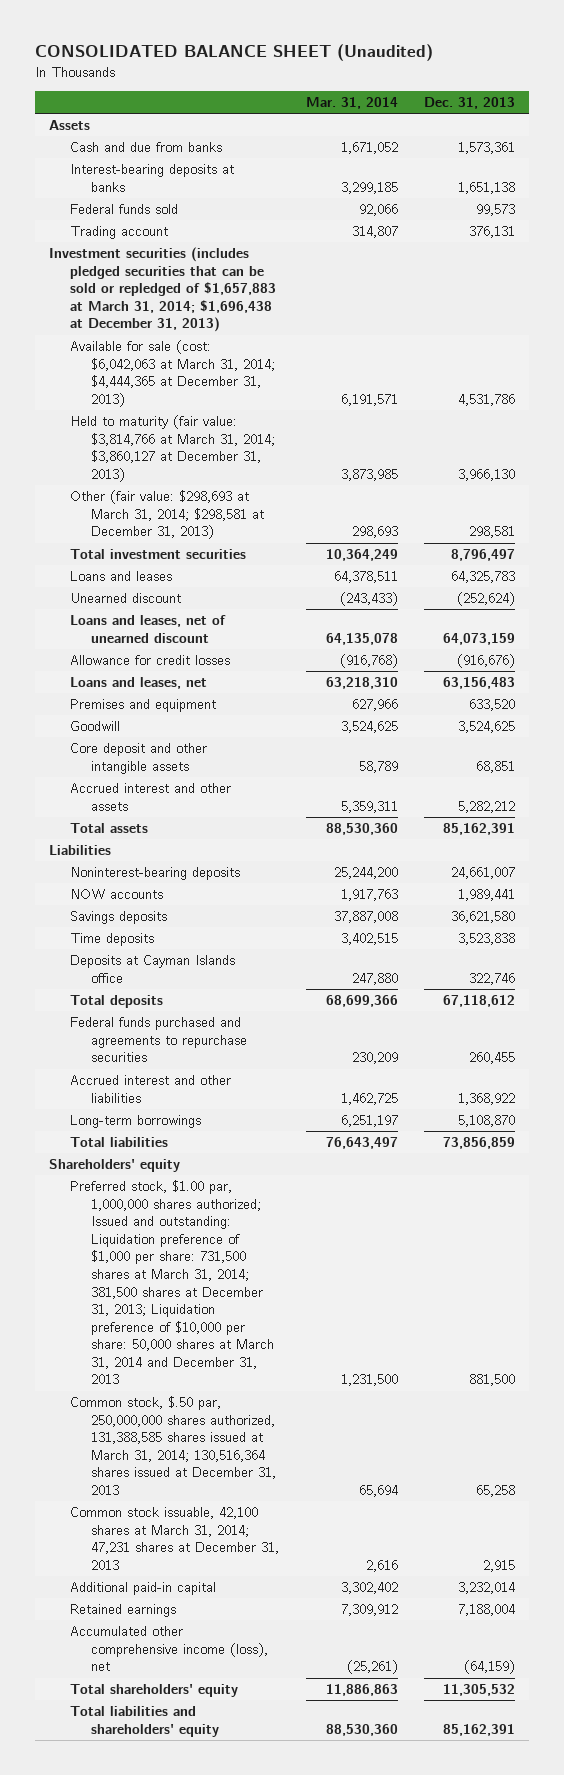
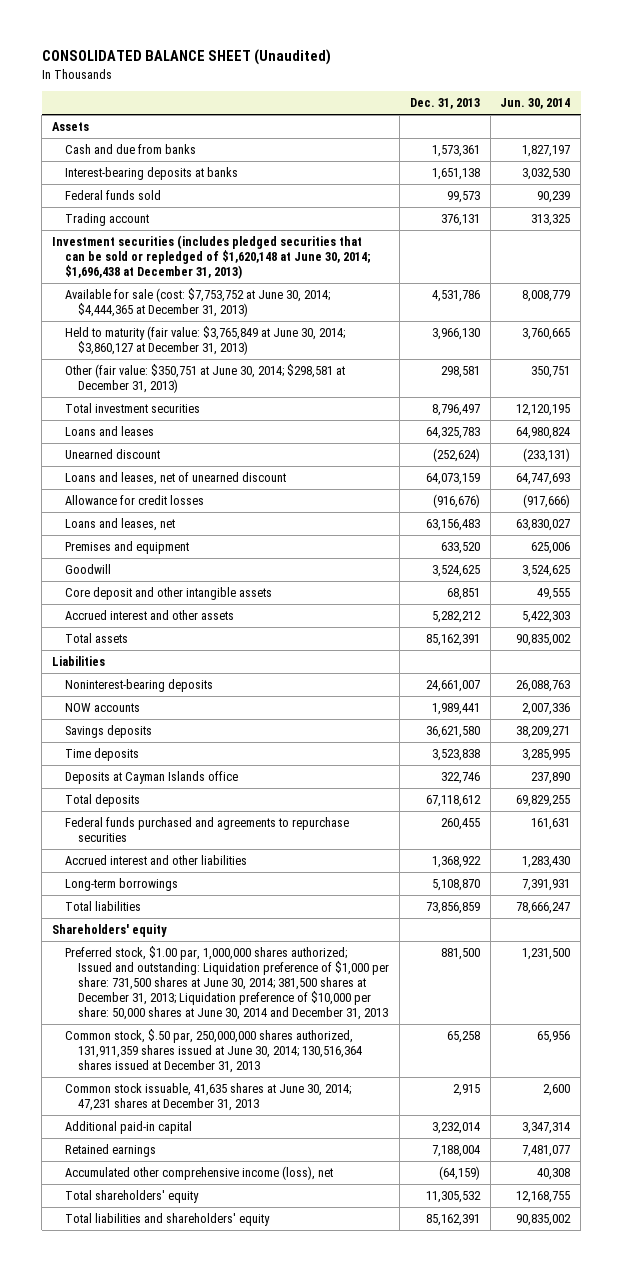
- | Mar. 31, 2014 | Dec. 31, 2013
+ | Dec. 31, 2013 | Jun. 30, 2014
- Investment securities (includes pledged securities that can be sold or repledged of $1,657,883 at March 31, 2014; $1,696,438 at December 31, 2013)
- Available for sale (cost: $6,042,063 at March 31, 2014; $4,444,365 at December 31, 2013) | 6,191,571 | 4,531,786
- Held to maturity (fair value: $3,814,766 at March 31, 2014; $3,860,127 at December 31, 2013) | 3,873,985 | 3,966,130
- Other (fair value: $298,693 at March 31, 2014; $298,581 at December 31, 2013) | 298,693 | 298,581
+ Investment securities (includes pledged securities that can be sold or repledged of $1,620,148 at June 30, 2014; $1,696,438 at December 31, 2013)
+ Available for sale (cost: $7,753,752 at June 30, 2014; $4,444,365 at December 31, 2013) | 4,531,786 | 8,008,779
+ Held to maturity (fair value: $3,765,849 at June 30, 2014; $3,860,127 at December 31, 2013) | 3,966,130 | 3,760,665
+ Other (fair value: $350,751 at June 30, 2014; $298,581 at December 31, 2013) | 298,581 | 350,751
- Preferred stock, $1.00 par, 1,000,000 shares authorized; Issued and outstanding: Liquidation preference of $1,000 per share: 731,500 shares at March 31, 2014; 381,500 shares at December 31, 2013; Liquidation preference of $10,000 per share: 50,000 shares at March 31, 2014 and December 31, 2013 | 1,231,500 | 881,500
- Common stock, $.50 par, 250,000,000 shares authorized, 131,388,585 shares issued at March 31, 2014; 130,516,364 shares issued at December 31, 2013 | 65,694 | 65,258
- Common stock issuable, 42,100 shares at March 31, 2014; 47,231 shares at December 31, 2013 | 2,616 | 2,915
+ Preferred stock, $1.00 par, 1,000,000 shares authorized; Issued and outstanding: Liquidation preference of $1,000 per share: 731,500 shares at June 30, 2014; 381,500 shares at December 31, 2013; Liquidation preference of $10,000 per share: 50,000 shares at June 30, 2014 and December 31, 2013 | 881,500 | 1,231,500
+ Common stock, $.50 par, 250,000,000 shares authorized, 131,911,359 shares issued at June 30, 2014; 130,516,364 shares issued at December 31, 2013 | 65,258 | 65,956
+ Common stock issuable, 41,635 shares at June 30, 2014; 47,231 shares at December 31, 2013 | 2,915 | 2,600

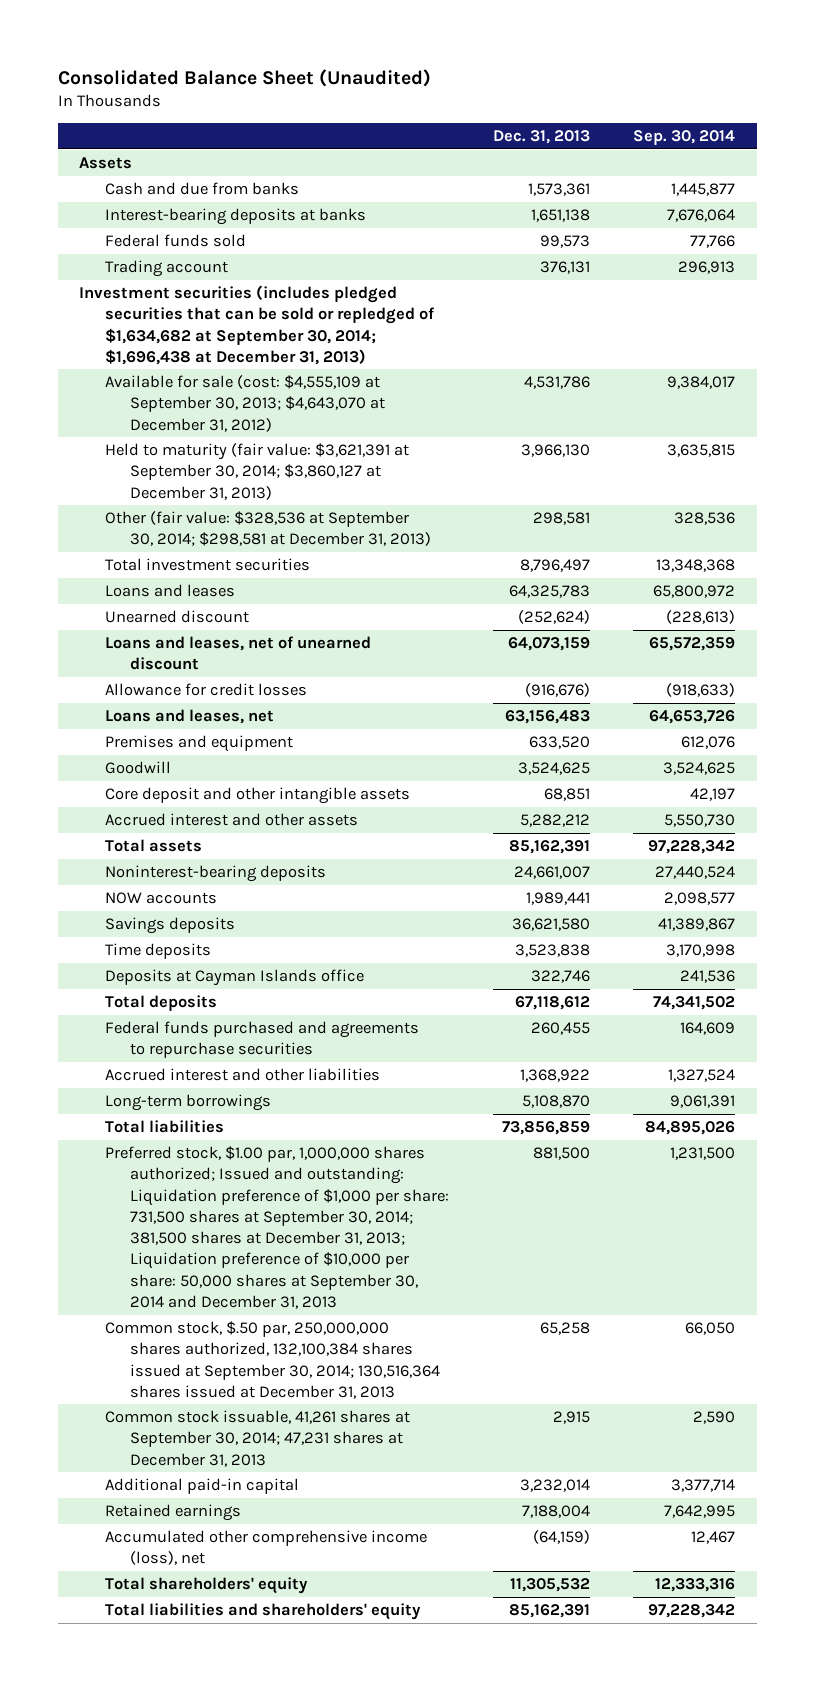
- CONSOLIDATED BALANCE SHEET (Unaudited)
+ Consolidated Balance Sheet (Unaudited)
- | Dec. 31, 2013 | Jun. 30, 2014
+ | Dec. 31, 2013 | Sep. 30, 2014
- Investment securities (includes pledged securities that can be sold or repledged of $1,620,148 at June 30, 2014; $1,696,438 at December 31, 2013)
- Available for sale (cost: $7,753,752 at June 30, 2014; $4,444,365 at December 31, 2013) | 4,531,786 | 8,008,779
- Held to maturity (fair value: $3,765,849 at June 30, 2014; $3,860,127 at December 31, 2013) | 3,966,130 | 3,760,665
- Other (fair value: $350,751 at June 30, 2014; $298,581 at December 31, 2013) | 298,581 | 350,751
+ Investment securities (includes pledged securities that can be sold or repledged of $1,634,682 at September 30, 2014; $1,696,438 at December 31, 2013)
+ Available for sale (cost: $4,555,109 at September 30, 2013; $4,643,070 at December 31, 2012) | 4,531,786 | 9,384,017
+ Held to maturity (fair value: $3,621,391 at September 30, 2014; $3,860,127 at December 31, 2013) | 3,966,130 | 3,635,815
+ Other (fair value: $328,536 at September 30, 2014; $298,581 at December 31, 2013) | 298,581 | 328,536
- Liabilities
- Shareholders' equity
- Preferred stock, $1.00 par, 1,000,000 shares authorized; Issued and outstanding: Liquidation preference of $1,000 per share: 731,500 shares at June 30, 2014; 381,500 shares at December 31, 2013; Liquidation preference of $10,000 per share: 50,000 shares at June 30, 2014 and December 31, 2013 | 881,500 | 1,231,500
- Common stock, $.50 par, 250,000,000 shares authorized, 131,911,359 shares issued at June 30, 2014; 130,516,364 shares issued at December 31, 2013 | 65,258 | 65,956
- Common stock issuable, 41,635 shares at June 30, 2014; 47,231 shares at December 31, 2013 | 2,915 | 2,600
+ Preferred stock, $1.00 par, 1,000,000 shares authorized; Issued and outstanding: Liquidation preference of $1,000 per share: 731,500 shares at September 30, 2014; 381,500 shares at December 31, 2013; Liquidation preference of $10,000 per share: 50,000 shares at September 30, 2014 and December 31, 2013 | 881,500 | 1,231,500
+ Common stock, $.50 par, 250,000,000 shares authorized, 132,100,384 shares issued at September 30, 2014; 130,516,364 shares issued at December 31, 2013 | 65,258 | 66,050
+ Common stock issuable, 41,261 shares at September 30, 2014; 47,231 shares at December 31, 2013 | 2,915 | 2,590

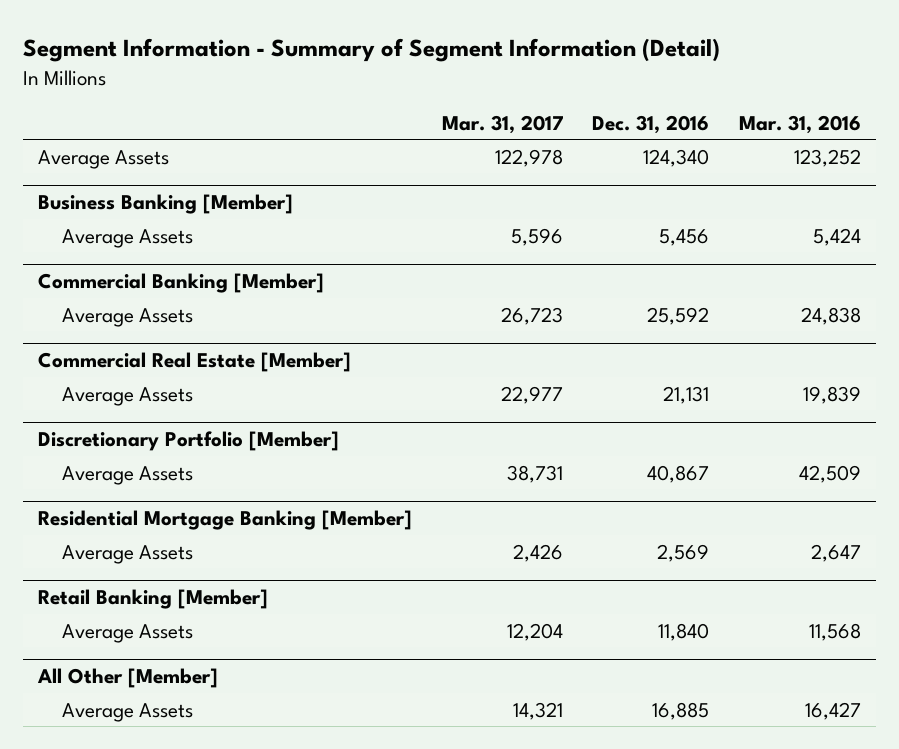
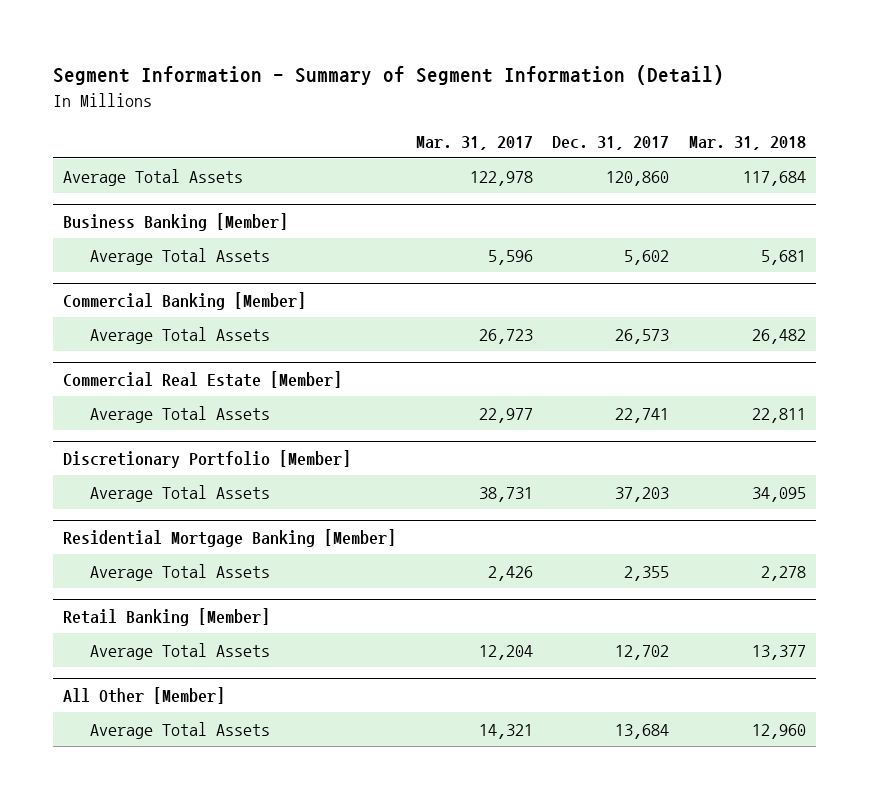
- | Mar. 31, 2017 | Dec. 31, 2016 | Mar. 31, 2016
+ | Mar. 31, 2017 | Dec. 31, 2017 | Mar. 31, 2018
- Average Assets | 122,978 | 124,340 | 123,252
+ Average Total Assets | 122,978 | 120,860 | 117,684
@ Business Banking [Member]
- Average Assets | 5,596 | 5,456 | 5,424
+ Average Total Assets | 5,596 | 5,602 | 5,681
@ Commercial Banking [Member]
- Average Assets | 26,723 | 25,592 | 24,838
+ Average Total Assets | 26,723 | 26,573 | 26,482
@ Commercial Real Estate [Member]
- Average Assets | 22,977 | 21,131 | 19,839
+ Average Total Assets | 22,977 | 22,741 | 22,811
@ Discretionary Portfolio [Member]
- Average Assets | 38,731 | 40,867 | 42,509
+ Average Total Assets | 38,731 | 37,203 | 34,095
@ Residential Mortgage Banking [Member]
- Average Assets | 2,426 | 2,569 | 2,647
+ Average Total Assets | 2,426 | 2,355 | 2,278
@ Retail Banking [Member]
- Average Assets | 12,204 | 11,840 | 11,568
+ Average Total Assets | 12,204 | 12,702 | 13,377
@ All Other [Member]
- Average Assets | 14,321 | 16,885 | 16,427
+ Average Total Assets | 14,321 | 13,684 | 12,960

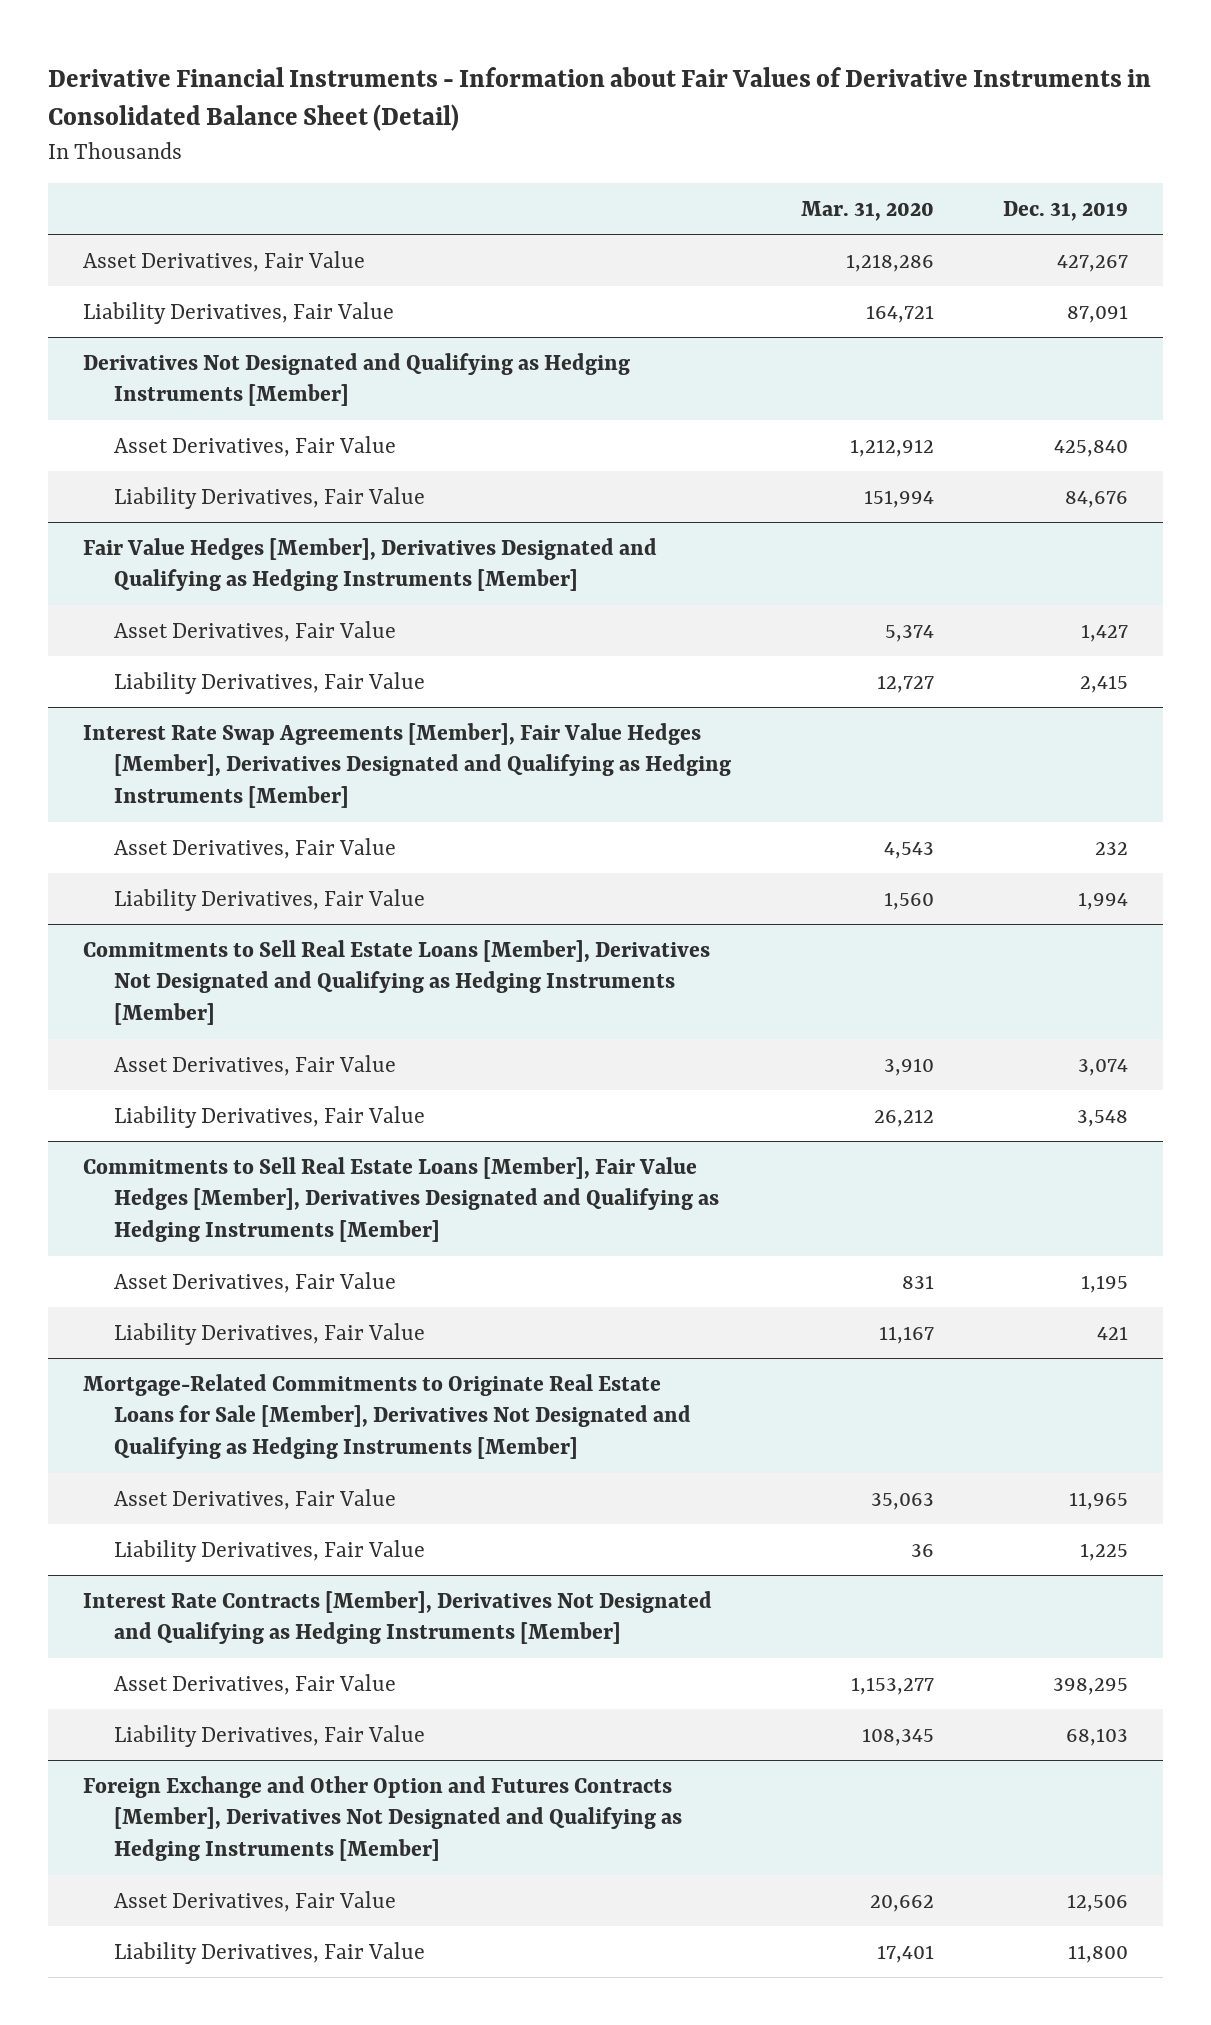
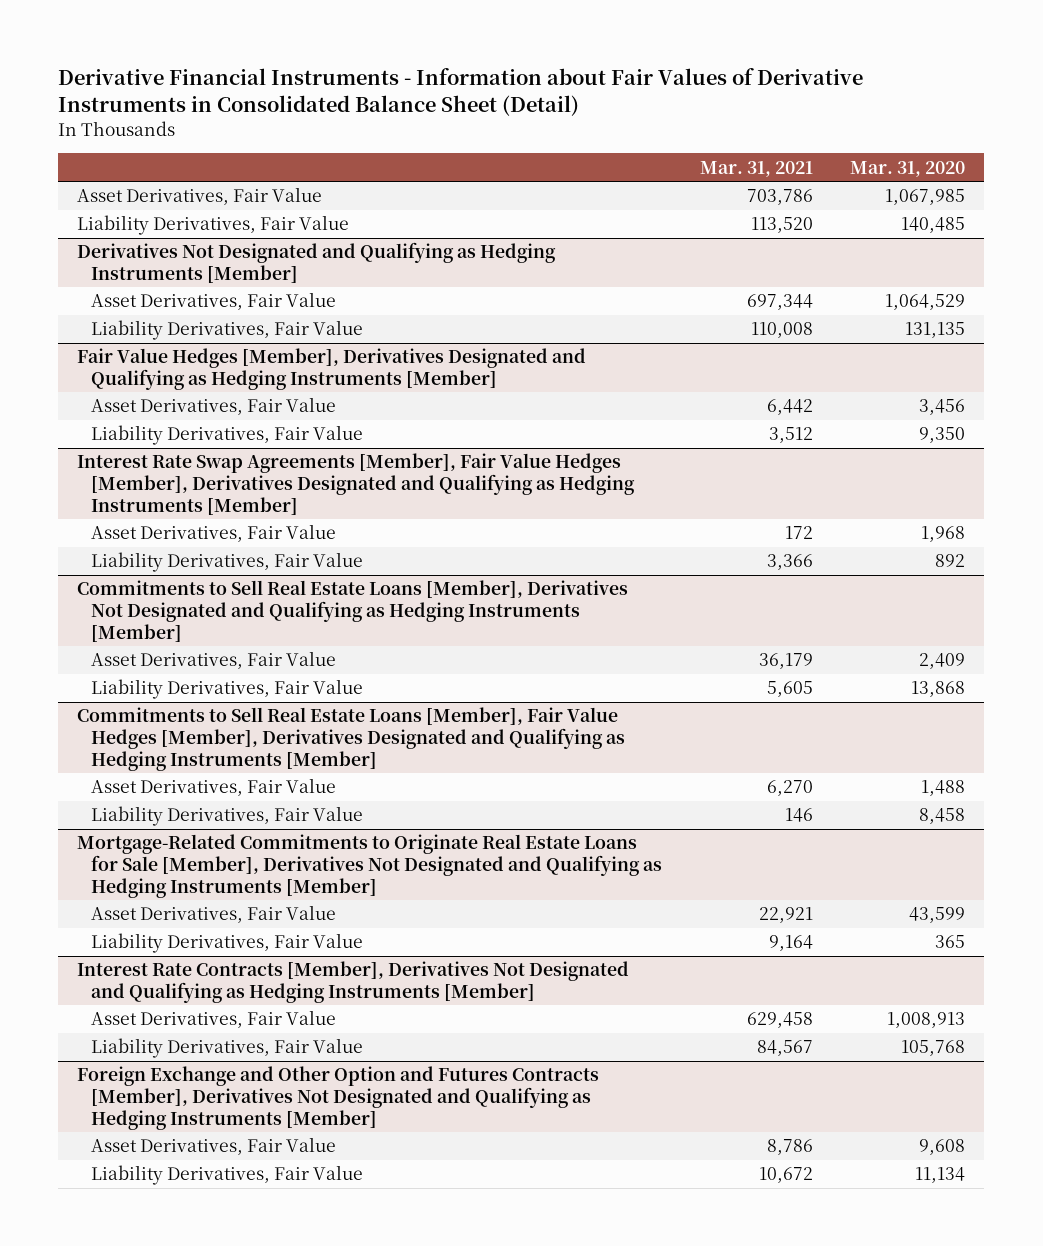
- | Mar. 31, 2020 | Dec. 31, 2019
+ | Mar. 31, 2021 | Mar. 31, 2020
- Asset Derivatives, Fair Value | 1,218,286 | 427,267
- Liability Derivatives, Fair Value | 164,721 | 87,091
+ Asset Derivatives, Fair Value | 703,786 | 1,067,985
+ Liability Derivatives, Fair Value | 113,520 | 140,485
@ Derivatives Not Designated and Qualifying as Hedging Instruments [Member]
- Asset Derivatives, Fair Value | 1,212,912 | 425,840
- Liability Derivatives, Fair Value | 151,994 | 84,676
+ Asset Derivatives, Fair Value | 697,344 | 1,064,529
+ Liability Derivatives, Fair Value | 110,008 | 131,135
@ Fair Value Hedges [Member], Derivatives Designated and Qualifying as Hedging Instruments [Member]
- Asset Derivatives, Fair Value | 5,374 | 1,427
- Liability Derivatives, Fair Value | 12,727 | 2,415
+ Asset Derivatives, Fair Value | 6,442 | 3,456
+ Liability Derivatives, Fair Value | 3,512 | 9,350
@ Interest Rate Swap Agreements [Member], Fair Value Hedges [Member], Derivatives Designated and Qualifying as Hedging Instruments [Member]
- Asset Derivatives, Fair Value | 4,543 | 232
- Liability Derivatives, Fair Value | 1,560 | 1,994
+ Asset Derivatives, Fair Value | 172 | 1,968
+ Liability Derivatives, Fair Value | 3,366 | 892
@ Commitments to Sell Real Estate Loans [Member], Derivatives Not Designated and Qualifying as Hedging Instruments [Member]
- Asset Derivatives, Fair Value | 3,910 | 3,074
- Liability Derivatives, Fair Value | 26,212 | 3,548
+ Asset Derivatives, Fair Value | 36,179 | 2,409
+ Liability Derivatives, Fair Value | 5,605 | 13,868
@ Commitments to Sell Real Estate Loans [Member], Fair Value Hedges [Member], Derivatives Designated and Qualifying as Hedging Instruments [Member]
- Asset Derivatives, Fair Value | 831 | 1,195
- Liability Derivatives, Fair Value | 11,167 | 421
+ Asset Derivatives, Fair Value | 6,270 | 1,488
+ Liability Derivatives, Fair Value | 146 | 8,458
@ Mortgage-Related Commitments to Originate Real Estate Loans for Sale [Member], Derivatives Not Designated and Qualifying as Hedging Instruments [Member]
- Asset Derivatives, Fair Value | 35,063 | 11,965
- Liability Derivatives, Fair Value | 36 | 1,225
+ Asset Derivatives, Fair Value | 22,921 | 43,599
+ Liability Derivatives, Fair Value | 9,164 | 365
@ Interest Rate Contracts [Member], Derivatives Not Designated and Qualifying as Hedging Instruments [Member]
- Asset Derivatives, Fair Value | 1,153,277 | 398,295
- Liability Derivatives, Fair Value | 108,345 | 68,103
+ Asset Derivatives, Fair Value | 629,458 | 1,008,913
+ Liability Derivatives, Fair Value | 84,567 | 105,768
@ Foreign Exchange and Other Option and Futures Contracts [Member], Derivatives Not Designated and Qualifying as Hedging Instruments [Member]
- Asset Derivatives, Fair Value | 20,662 | 12,506
- Liability Derivatives, Fair Value | 17,401 | 11,800
+ Asset Derivatives, Fair Value | 8,786 | 9,608
+ Liability Derivatives, Fair Value | 10,672 | 11,134

